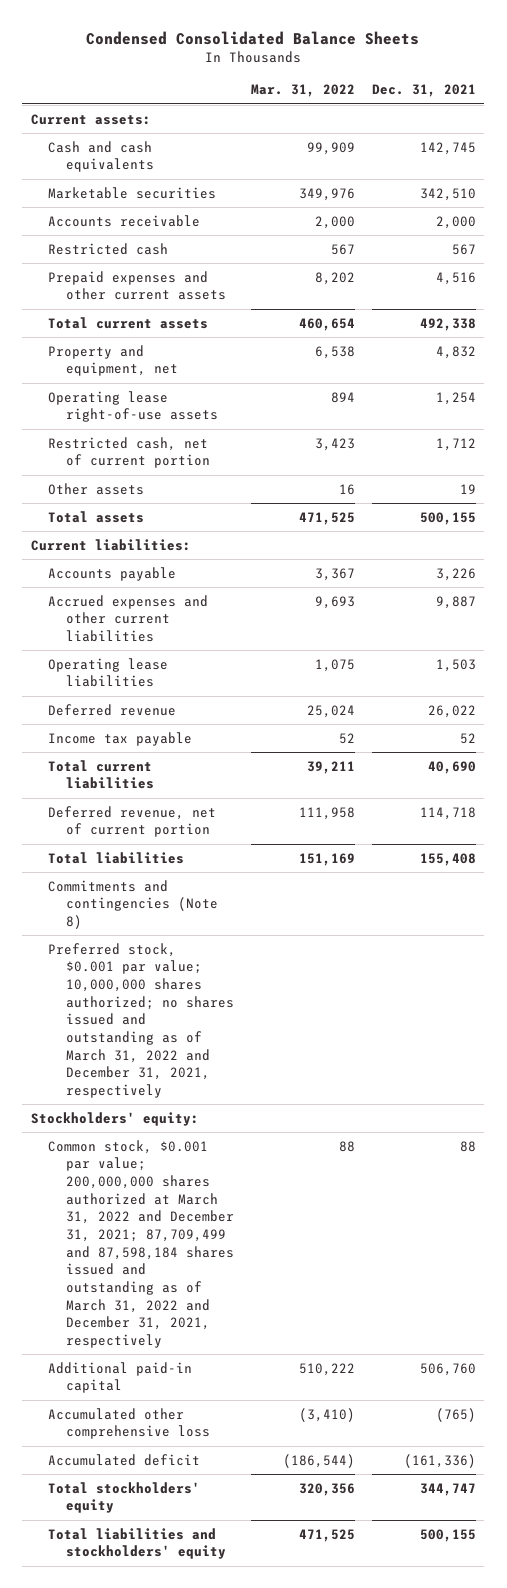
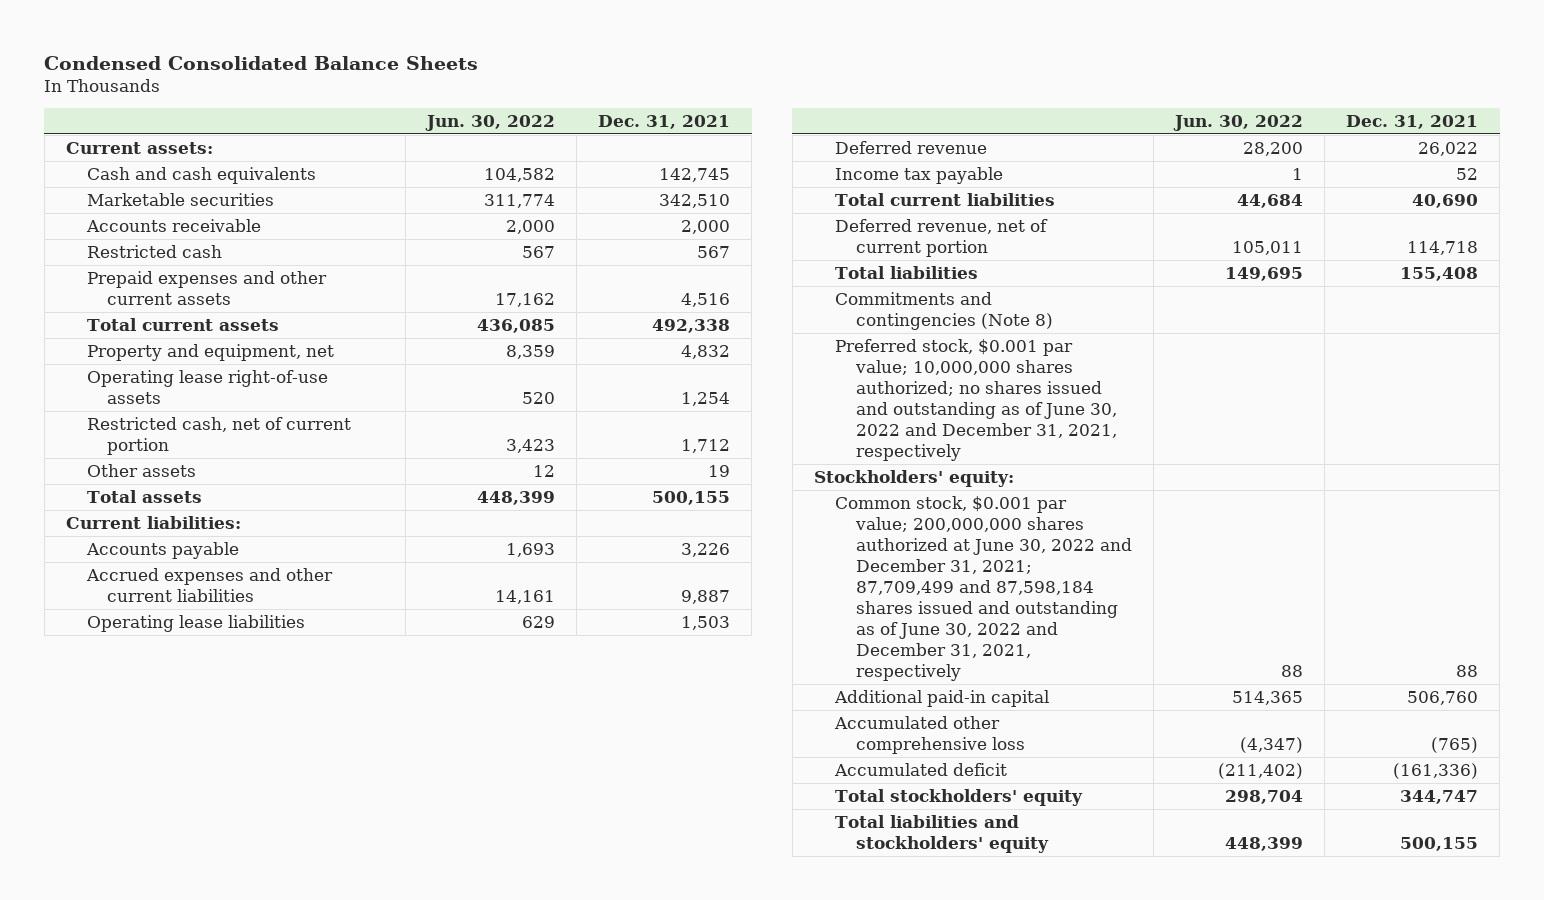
- | Mar. 31, 2022 | Dec. 31, 2021
+ | Jun. 30, 2022 | Dec. 31, 2021
- Preferred stock, $0.001 par value; 10,000,000 shares authorized; no shares issued and outstanding as of March 31, 2022 and December 31, 2021, respectively
+ Preferred stock, $0.001 par value; 10,000,000 shares authorized; no shares issued and outstanding as of June 30, 2022 and December 31, 2021, respectively
- Common stock, $0.001 par value; 200,000,000 shares authorized at March 31, 2022 and December 31, 2021; 87,709,499 and 87,598,184 shares issued and outstanding as of March 31, 2022 and December 31, 2021, respectively | 88 | 88
+ Common stock, $0.001 par value; 200,000,000 shares authorized at June 30, 2022 and December 31, 2021; 87,709,499 and 87,598,184 shares issued and outstanding as of June 30, 2022 and December 31, 2021, respectively | 88 | 88

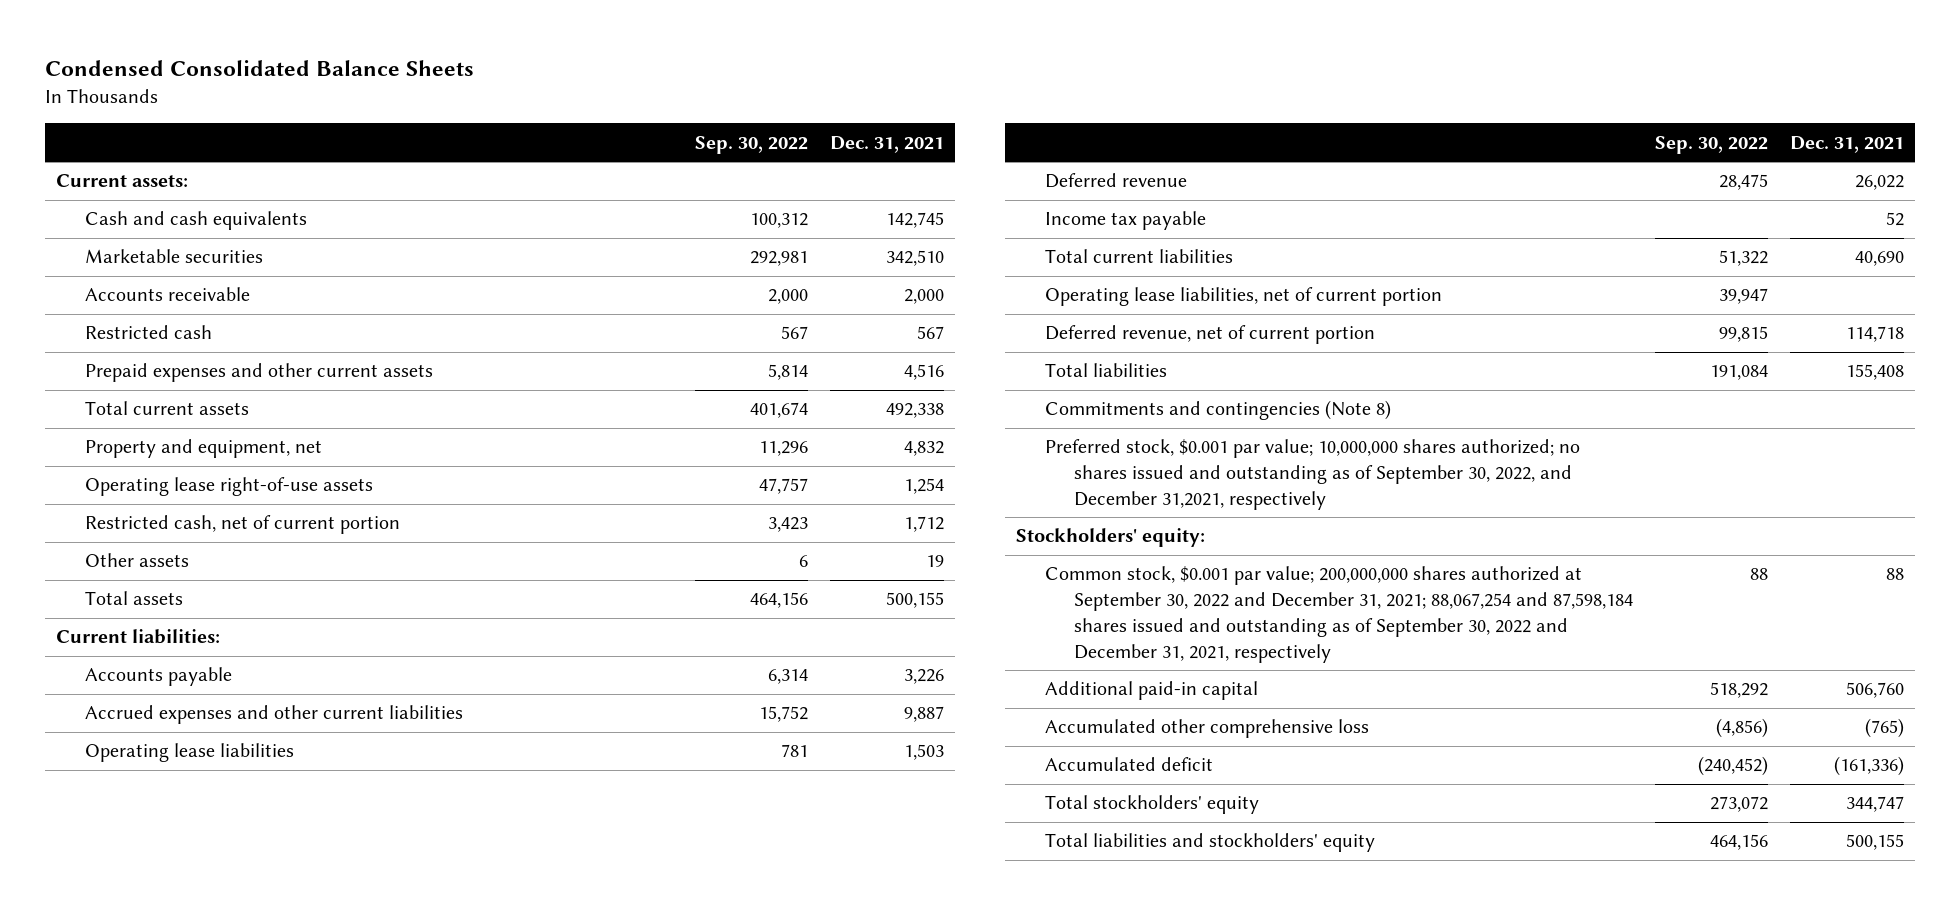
- | Jun. 30, 2022 | Dec. 31, 2021
+ | Sep. 30, 2022 | Dec. 31, 2021
+ Operating lease liabilities, net of current portion | 39,947 |
- Preferred stock, $0.001 par value; 10,000,000 shares authorized; no shares issued and outstanding as of June 30, 2022 and December 31, 2021, respectively
+ Preferred stock, $0.001 par value; 10,000,000 shares authorized; no shares issued and outstanding as of September 30, 2022, and December 31,2021, respectively
- Common stock, $0.001 par value; 200,000,000 shares authorized at June 30, 2022 and December 31, 2021; 87,709,499 and 87,598,184 shares issued and outstanding as of June 30, 2022 and December 31, 2021, respectively | 88 | 88
+ Common stock, $0.001 par value; 200,000,000 shares authorized at September 30, 2022 and December 31, 2021; 88,067,254 and 87,598,184 shares issued and outstanding as of September 30, 2022 and December 31, 2021, respectively | 88 | 88

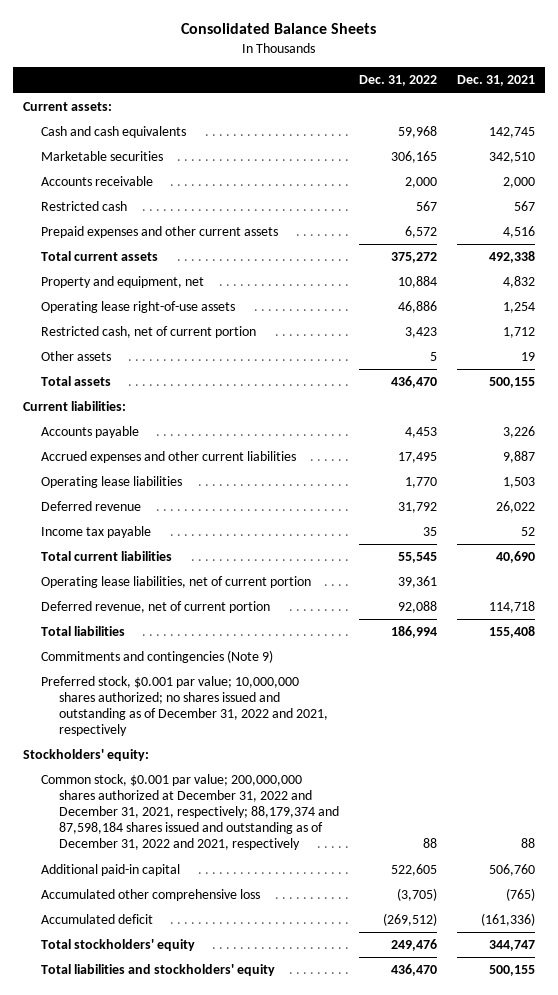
- Condensed Consolidated Balance Sheets
+ Consolidated Balance Sheets
- | Sep. 30, 2022 | Dec. 31, 2021
+ | Dec. 31, 2022 | Dec. 31, 2021
- Commitments and contingencies (Note 8)
- Preferred stock, $0.001 par value; 10,000,000 shares authorized; no shares issued and outstanding as of September 30, 2022, and December 31,2021, respectively
+ Commitments and contingencies (Note 9)
+ Preferred stock, $0.001 par value; 10,000,000 shares authorized; no shares issued and outstanding as of December 31, 2022 and 2021, respectively
- Common stock, $0.001 par value; 200,000,000 shares authorized at September 30, 2022 and December 31, 2021; 88,067,254 and 87,598,184 shares issued and outstanding as of September 30, 2022 and December 31, 2021, respectively | 88 | 88
+ Common stock, $0.001 par value; 200,000,000 shares authorized at December 31, 2022 and December 31, 2021, respectively; 88,179,374 and 87,598,184 shares issued and outstanding as of December 31, 2022 and 2021, respectively | 88 | 88

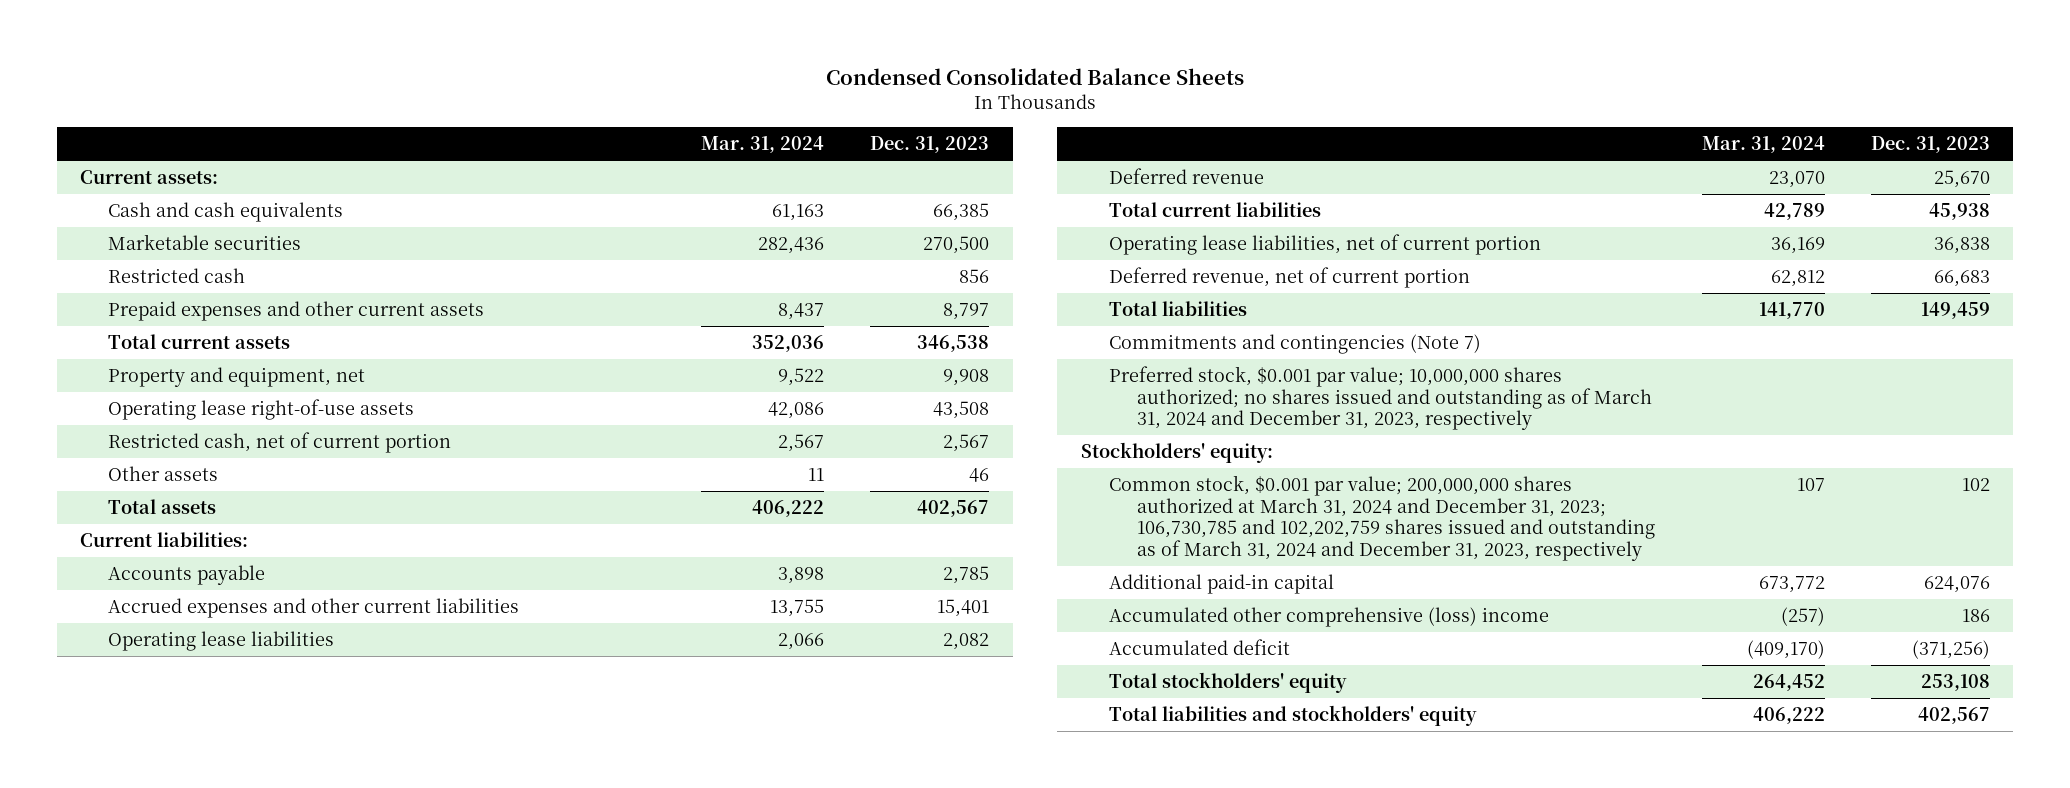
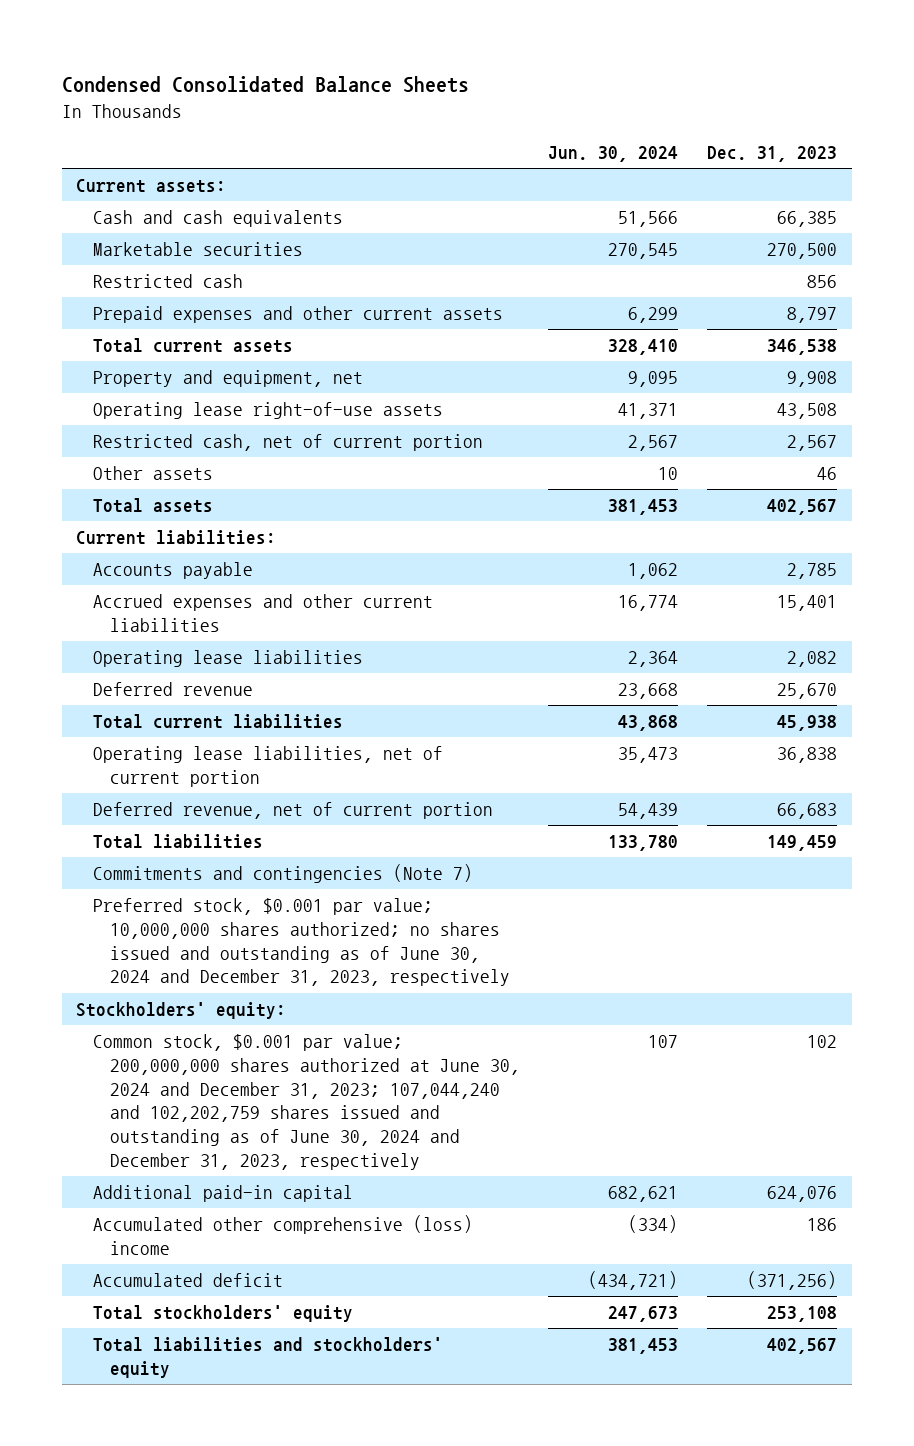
- | Mar. 31, 2024 | Dec. 31, 2023
+ | Jun. 30, 2024 | Dec. 31, 2023
- Preferred stock, $0.001 par value; 10,000,000 shares authorized; no shares issued and outstanding as of March 31, 2024 and December 31, 2023, respectively
+ Preferred stock, $0.001 par value; 10,000,000 shares authorized; no shares issued and outstanding as of June 30, 2024 and December 31, 2023, respectively
- Common stock, $0.001 par value; 200,000,000 shares authorized at March 31, 2024 and December 31, 2023; 106,730,785 and 102,202,759 shares issued and outstanding as of March 31, 2024 and December 31, 2023, respectively | 107 | 102
+ Common stock, $0.001 par value; 200,000,000 shares authorized at June 30, 2024 and December 31, 2023; 107,044,240 and 102,202,759 shares issued and outstanding as of June 30, 2024 and December 31, 2023, respectively | 107 | 102

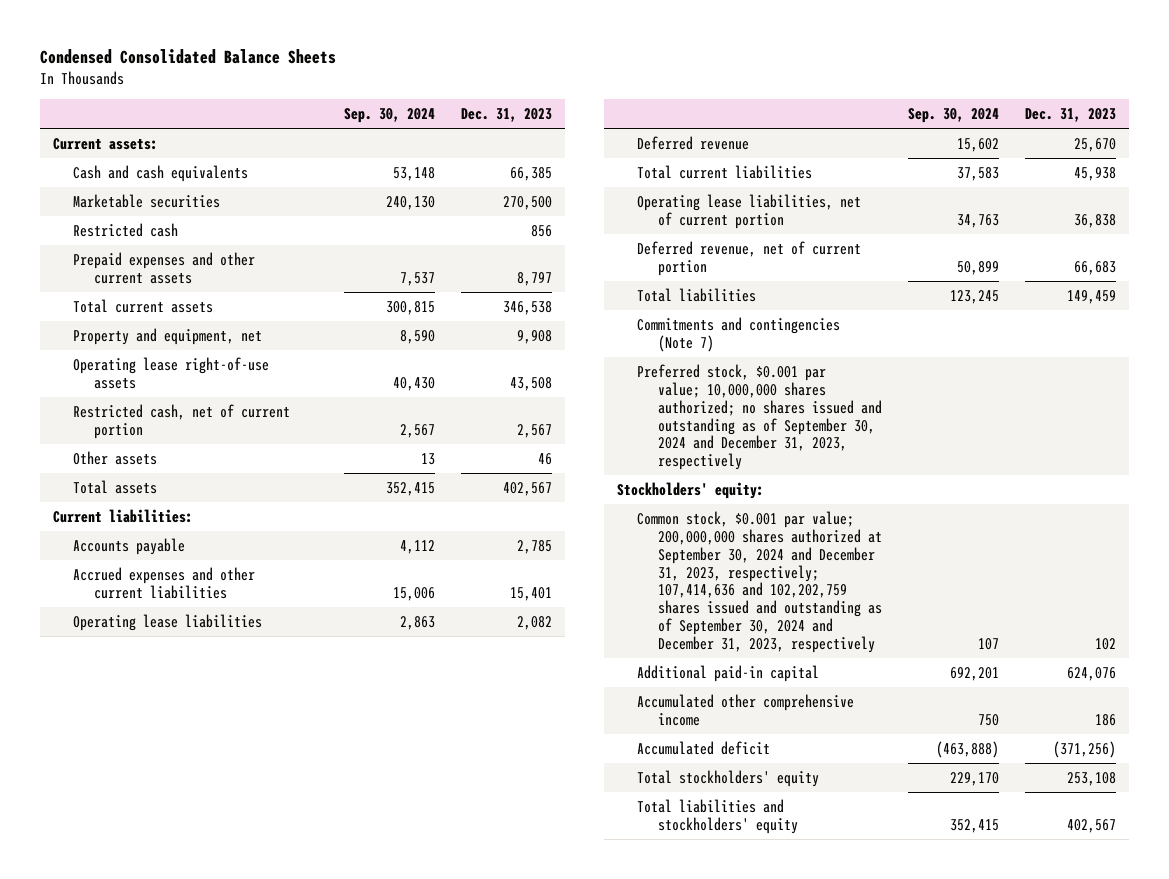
- | Jun. 30, 2024 | Dec. 31, 2023
+ | Sep. 30, 2024 | Dec. 31, 2023
- Preferred stock, $0.001 par value; 10,000,000 shares authorized; no shares issued and outstanding as of June 30, 2024 and December 31, 2023, respectively
+ Preferred stock, $0.001 par value; 10,000,000 shares authorized; no shares issued and outstanding as of September 30, 2024 and December 31, 2023, respectively
- Common stock, $0.001 par value; 200,000,000 shares authorized at June 30, 2024 and December 31, 2023; 107,044,240 and 102,202,759 shares issued and outstanding as of June 30, 2024 and December 31, 2023, respectively | 107 | 102
+ Common stock, $0.001 par value; 200,000,000 shares authorized at September 30, 2024 and December 31, 2023, respectively; 107,414,636 and 102,202,759 shares issued and outstanding as of September 30, 2024 and December 31, 2023, respectively | 107 | 102
- Accumulated other comprehensive (loss) income | (334) | 186
+ Accumulated other comprehensive income | 750 | 186

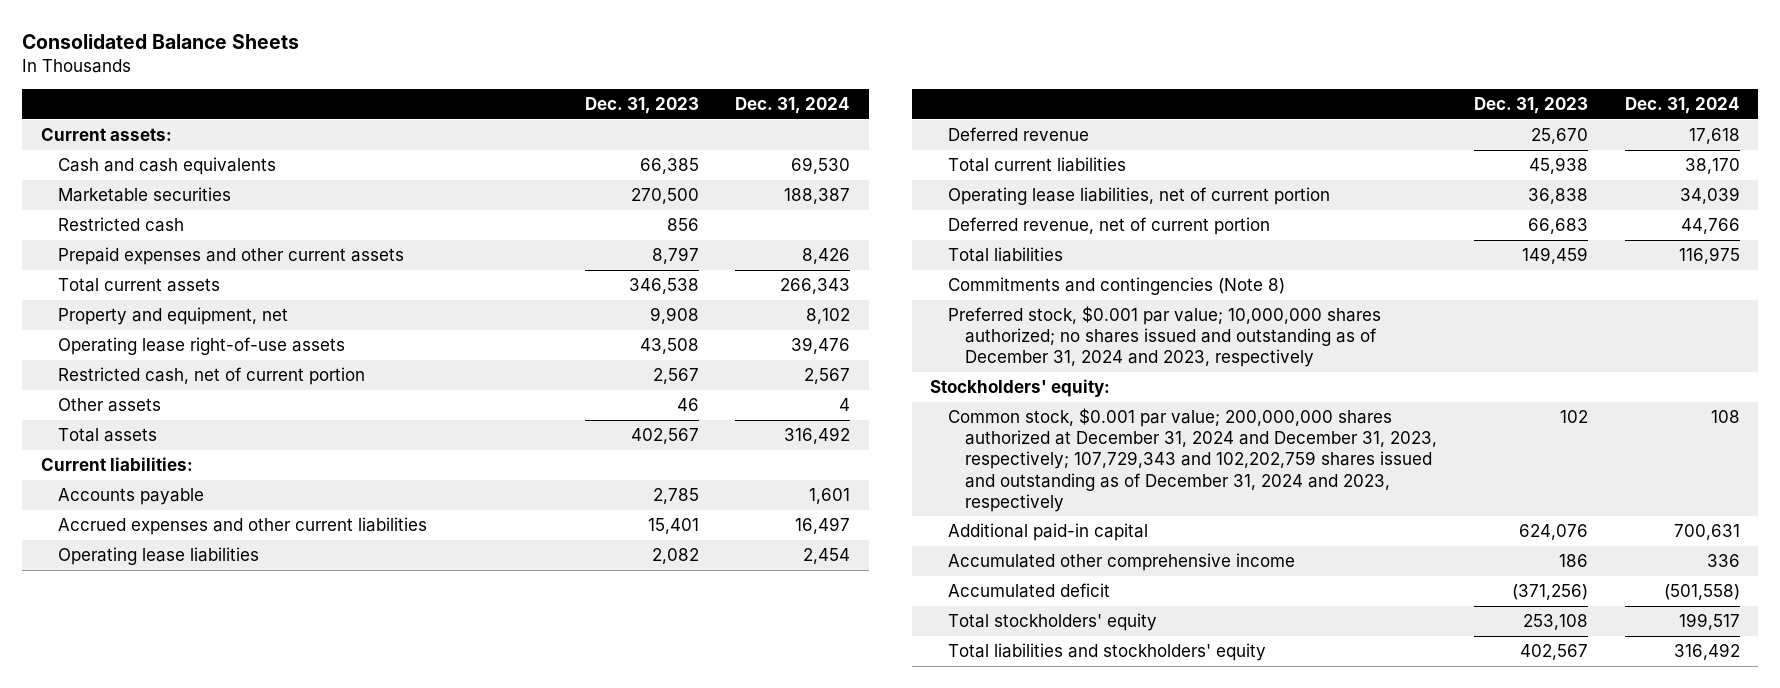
- Condensed Consolidated Balance Sheets
+ Consolidated Balance Sheets
- | Sep. 30, 2024 | Dec. 31, 2023
+ | Dec. 31, 2023 | Dec. 31, 2024
- Commitments and contingencies (Note 7)
- Preferred stock, $0.001 par value; 10,000,000 shares authorized; no shares issued and outstanding as of September 30, 2024 and December 31, 2023, respectively
+ Commitments and contingencies (Note 8)
+ Preferred stock, $0.001 par value; 10,000,000 shares authorized; no shares issued and outstanding as of December 31, 2024 and 2023, respectively
- Common stock, $0.001 par value; 200,000,000 shares authorized at September 30, 2024 and December 31, 2023, respectively; 107,414,636 and 102,202,759 shares issued and outstanding as of September 30, 2024 and December 31, 2023, respectively | 107 | 102
+ Common stock, $0.001 par value; 200,000,000 shares authorized at December 31, 2024 and December 31, 2023, respectively; 107,729,343 and 102,202,759 shares issued and outstanding as of December 31, 2024 and 2023, respectively | 102 | 108

